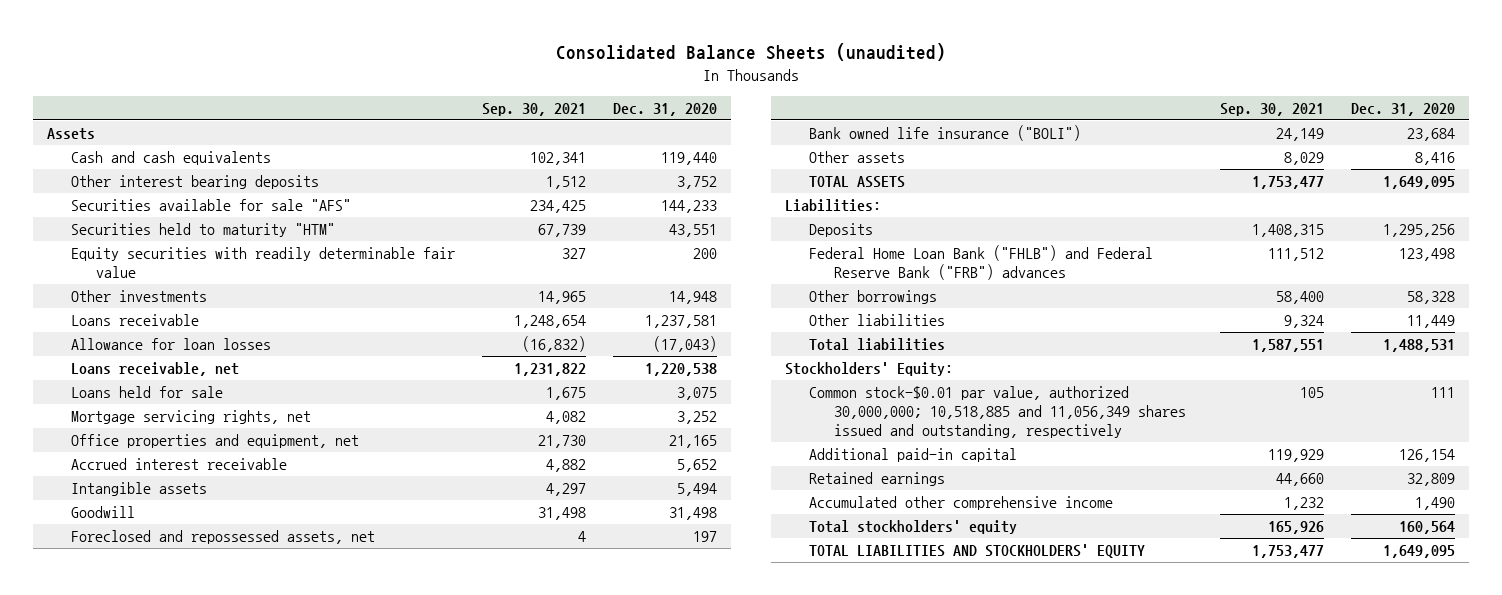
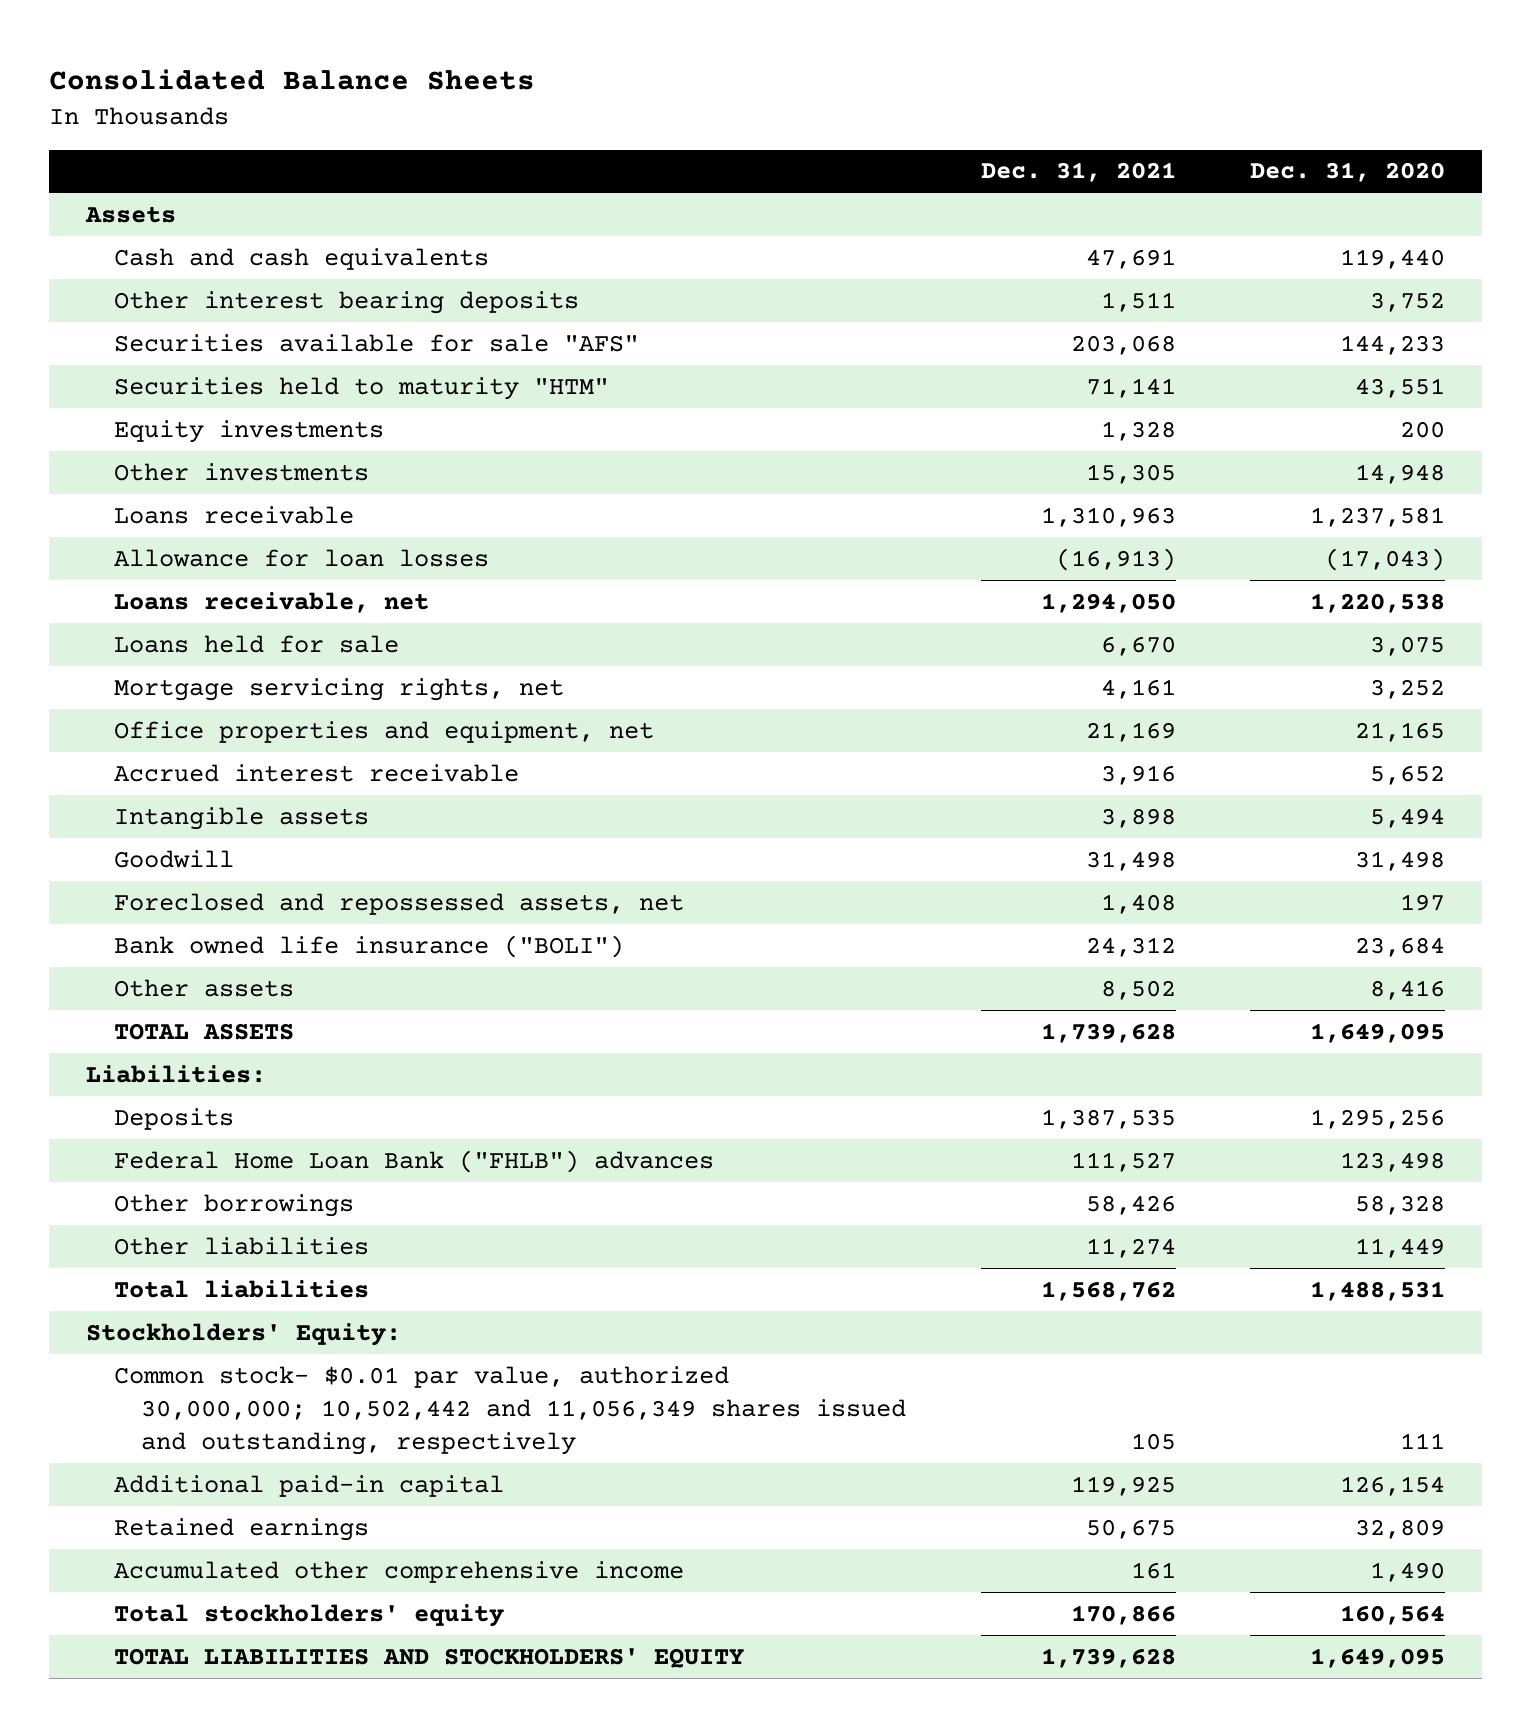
- Consolidated Balance Sheets (unaudited)
+ Consolidated Balance Sheets
- | Sep. 30, 2021 | Dec. 31, 2020
+ | Dec. 31, 2021 | Dec. 31, 2020
- Equity securities with readily determinable fair value | 327 | 200
+ Equity investments | 1,328 | 200
- Federal Home Loan Bank ("FHLB") and Federal Reserve Bank ("FRB") advances | 111,512 | 123,498
+ Federal Home Loan Bank ("FHLB") advances | 111,527 | 123,498
- Common stock-$0.01 par value, authorized 30,000,000; 10,518,885 and 11,056,349 shares issued and outstanding, respectively | 105 | 111
+ Common stock- $0.01 par value, authorized 30,000,000; 10,502,442 and 11,056,349 shares issued and outstanding, respectively | 105 | 111

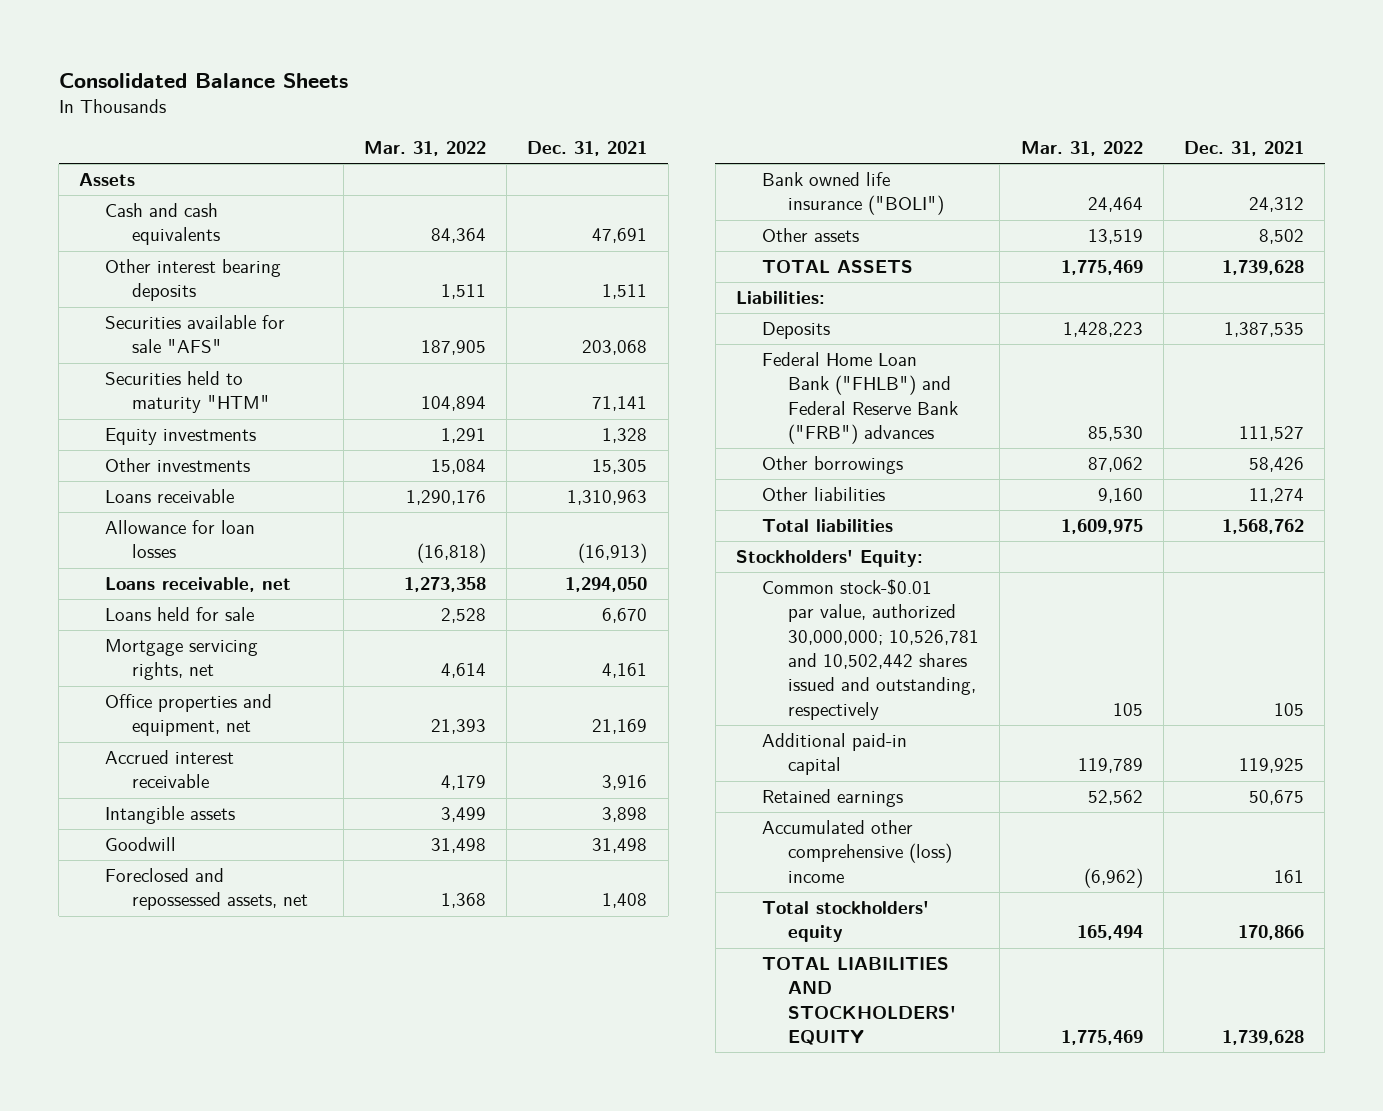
- | Dec. 31, 2021 | Dec. 31, 2020
+ | Mar. 31, 2022 | Dec. 31, 2021
- Federal Home Loan Bank ("FHLB") advances | 111,527 | 123,498
+ Federal Home Loan Bank ("FHLB") and Federal Reserve Bank ("FRB") advances | 85,530 | 111,527
- Common stock- $0.01 par value, authorized 30,000,000; 10,502,442 and 11,056,349 shares issued and outstanding, respectively | 105 | 111
+ Common stock-$0.01 par value, authorized 30,000,000; 10,526,781 and 10,502,442 shares issued and outstanding, respectively | 105 | 105
- Accumulated other comprehensive income | 161 | 1,490
+ Accumulated other comprehensive (loss) income | (6,962) | 161

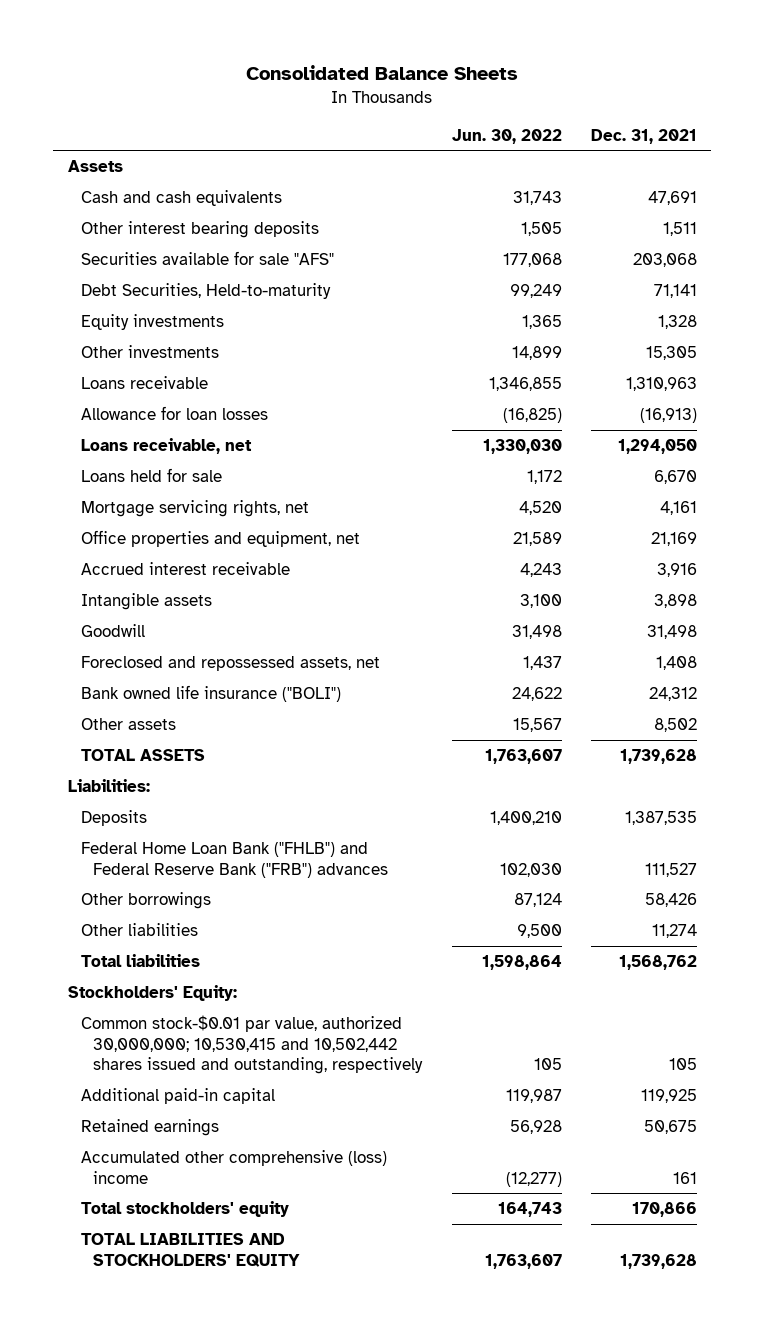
- | Mar. 31, 2022 | Dec. 31, 2021
+ | Jun. 30, 2022 | Dec. 31, 2021
- Securities held to maturity "HTM" | 104,894 | 71,141
+ Debt Securities, Held-to-maturity | 99,249 | 71,141
- Common stock-$0.01 par value, authorized 30,000,000; 10,526,781 and 10,502,442 shares issued and outstanding, respectively | 105 | 105
+ Common stock-$0.01 par value, authorized 30,000,000; 10,530,415 and 10,502,442 shares issued and outstanding, respectively | 105 | 105

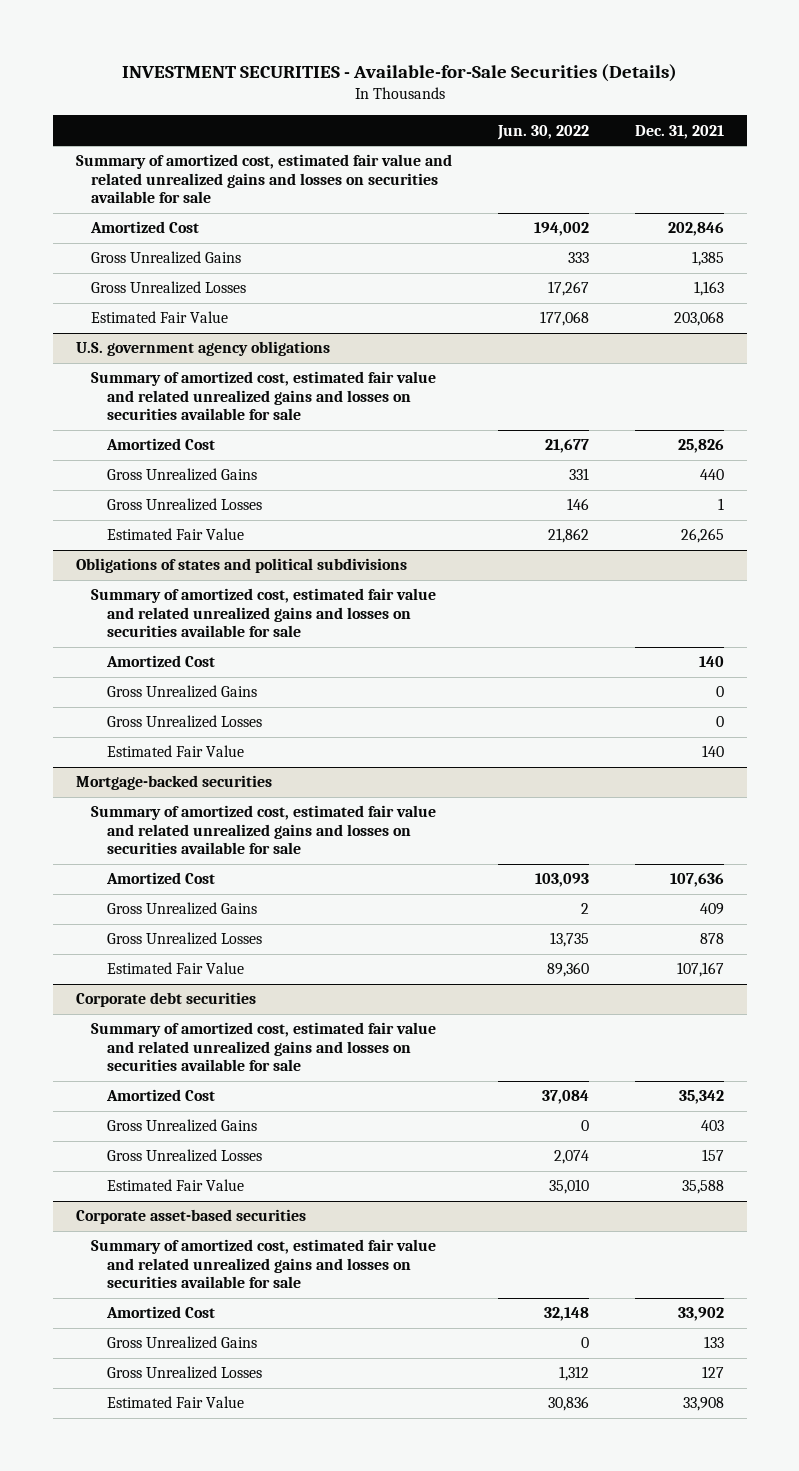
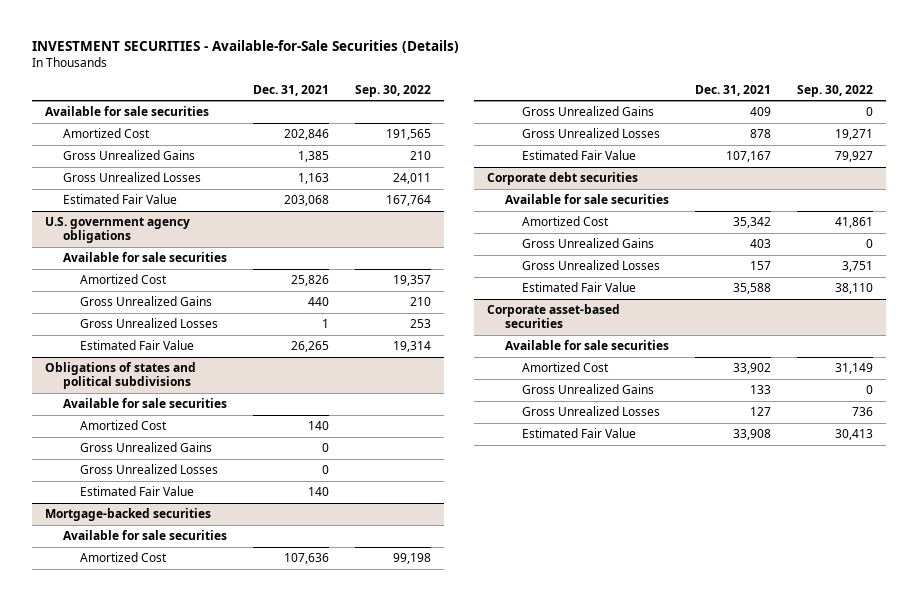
- | Jun. 30, 2022 | Dec. 31, 2021
+ | Dec. 31, 2021 | Sep. 30, 2022
- Summary of amortized cost, estimated fair value and related unrealized gains and losses on securities available for sale
+ Available for sale securities
@ U.S. government agency obligations
- Summary of amortized cost, estimated fair value and related unrealized gains and losses on securities available for sale
+ Available for sale securities
@ Obligations of states and political subdivisions
- Summary of amortized cost, estimated fair value and related unrealized gains and losses on securities available for sale
+ Available for sale securities
@ Mortgage-backed securities
- Summary of amortized cost, estimated fair value and related unrealized gains and losses on securities available for sale
+ Available for sale securities
@ Corporate debt securities
- Summary of amortized cost, estimated fair value and related unrealized gains and losses on securities available for sale
+ Available for sale securities
@ Corporate asset-based securities
- Summary of amortized cost, estimated fair value and related unrealized gains and losses on securities available for sale
+ Available for sale securities

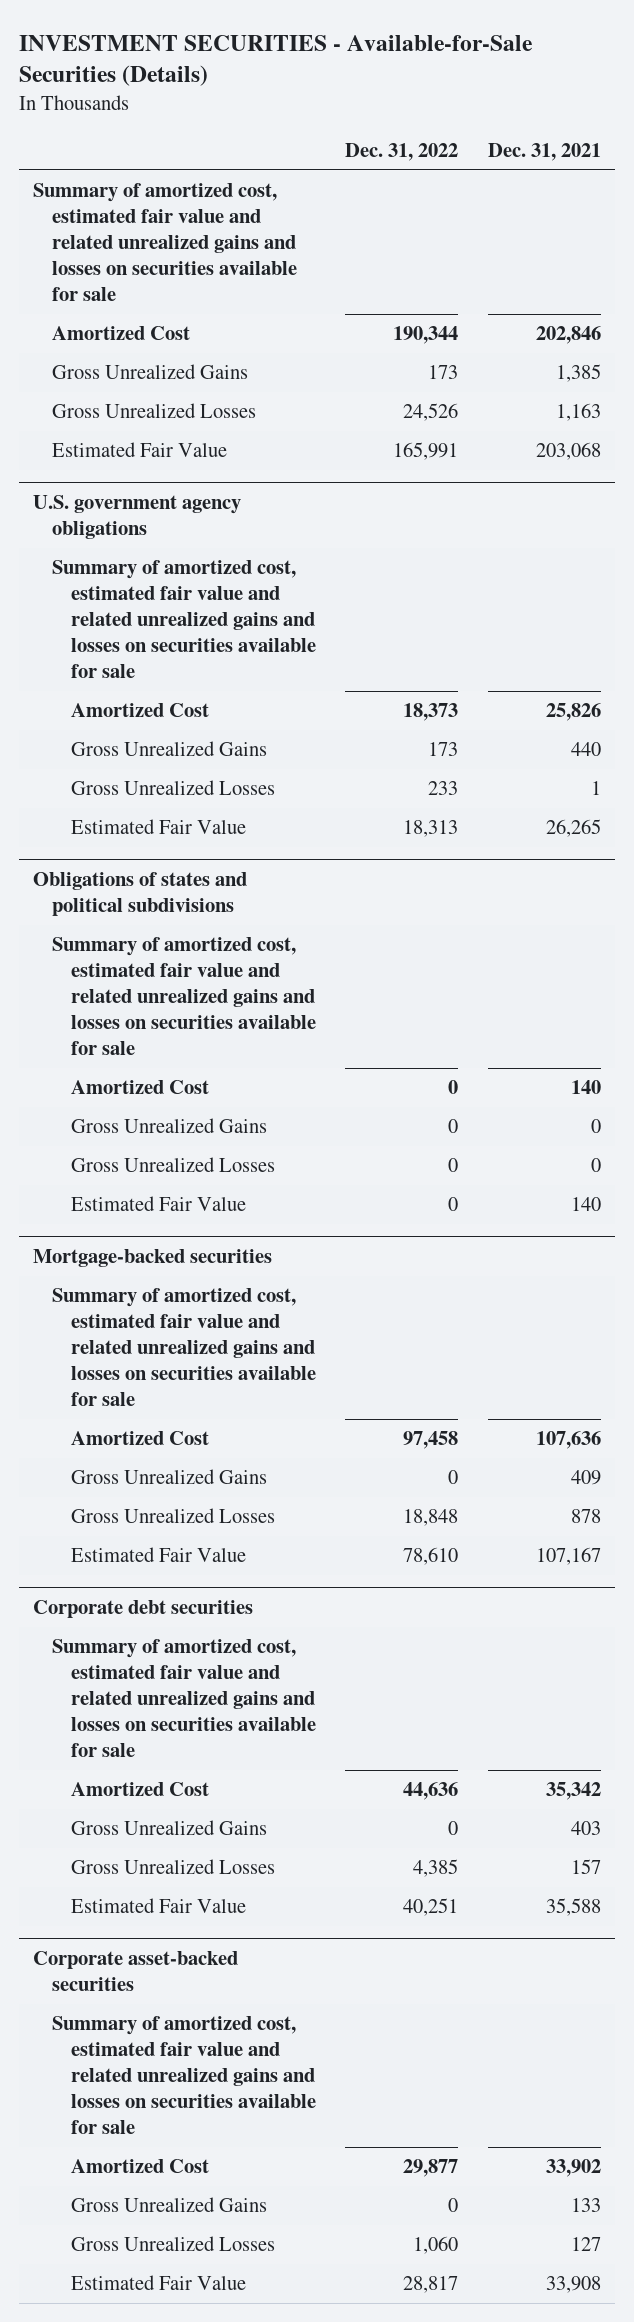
- | Dec. 31, 2021 | Sep. 30, 2022
+ | Dec. 31, 2022 | Dec. 31, 2021
- Available for sale securities
+ Summary of amortized cost, estimated fair value and related unrealized gains and losses on securities available for sale
@ U.S. government agency obligations
- Available for sale securities
+ Summary of amortized cost, estimated fair value and related unrealized gains and losses on securities available for sale
@ Obligations of states and political subdivisions
- Available for sale securities
+ Summary of amortized cost, estimated fair value and related unrealized gains and losses on securities available for sale
@ Mortgage-backed securities
- Available for sale securities
+ Summary of amortized cost, estimated fair value and related unrealized gains and losses on securities available for sale
@ Corporate debt securities
- Available for sale securities
+ Summary of amortized cost, estimated fair value and related unrealized gains and losses on securities available for sale
- Corporate asset-based securities
- Available for sale securities
+ Corporate asset-backed securities
+ Summary of amortized cost, estimated fair value and related unrealized gains and losses on securities available for sale

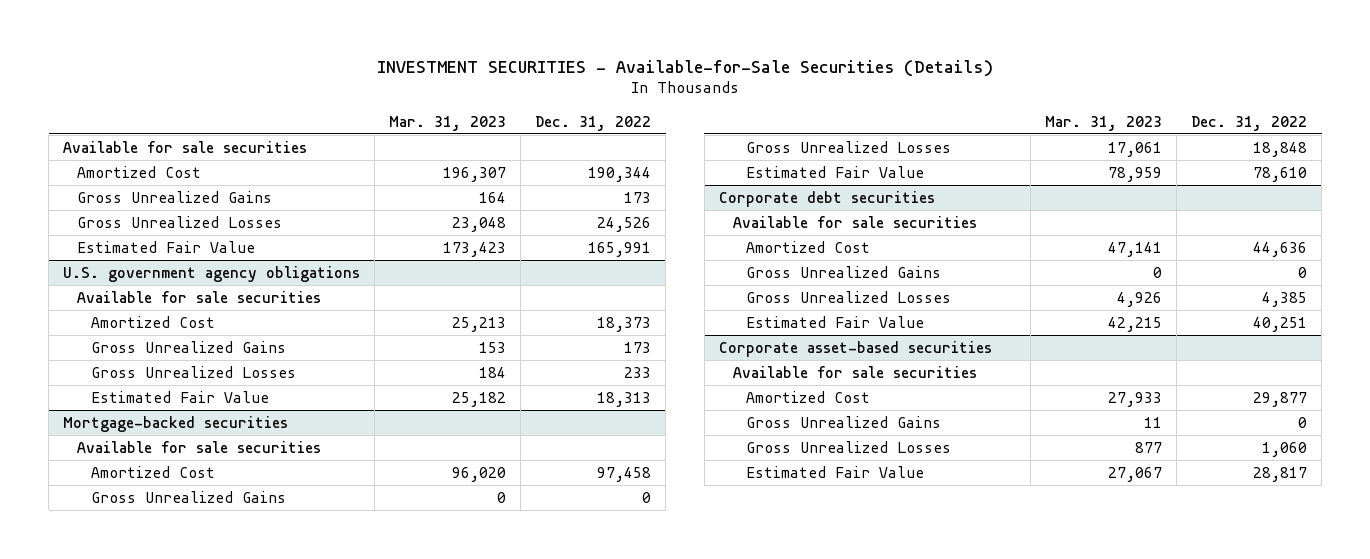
- | Dec. 31, 2022 | Dec. 31, 2021
+ | Mar. 31, 2023 | Dec. 31, 2022
- Summary of amortized cost, estimated fair value and related unrealized gains and losses on securities available for sale
+ Available for sale securities
@ U.S. government agency obligations
- Summary of amortized cost, estimated fair value and related unrealized gains and losses on securities available for sale
+ Available for sale securities
- Obligations of states and political subdivisions
- Summary of amortized cost, estimated fair value and related unrealized gains and losses on securities available for sale
- Amortized Cost | 0 | 140
- Gross Unrealized Gains | 0 | 0
- Gross Unrealized Losses | 0 | 0
- Estimated Fair Value | 0 | 140
@ Mortgage-backed securities
- Summary of amortized cost, estimated fair value and related unrealized gains and losses on securities available for sale
+ Available for sale securities
@ Corporate debt securities
- Summary of amortized cost, estimated fair value and related unrealized gains and losses on securities available for sale
+ Available for sale securities
- Corporate asset-backed securities
- Summary of amortized cost, estimated fair value and related unrealized gains and losses on securities available for sale
+ Corporate asset-based securities
+ Available for sale securities

